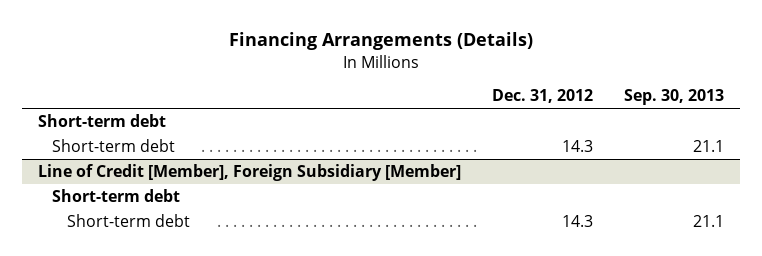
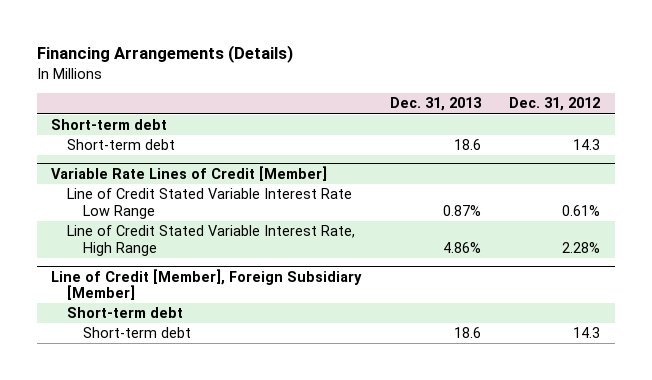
- | Dec. 31, 2012 | Sep. 30, 2013
+ | Dec. 31, 2013 | Dec. 31, 2012
+ Variable Rate Lines of Credit [Member]
+ Line of Credit Stated Variable Interest Rate Low Range | 0.87% | 0.61%
+ Line of Credit Stated Variable Interest Rate, High Range | 4.86% | 2.28%

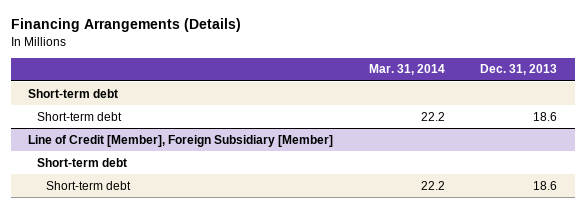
- | Dec. 31, 2013 | Dec. 31, 2012
+ | Mar. 31, 2014 | Dec. 31, 2013
- Variable Rate Lines of Credit [Member]
- Line of Credit Stated Variable Interest Rate Low Range | 0.87% | 0.61%
- Line of Credit Stated Variable Interest Rate, High Range | 4.86% | 2.28%

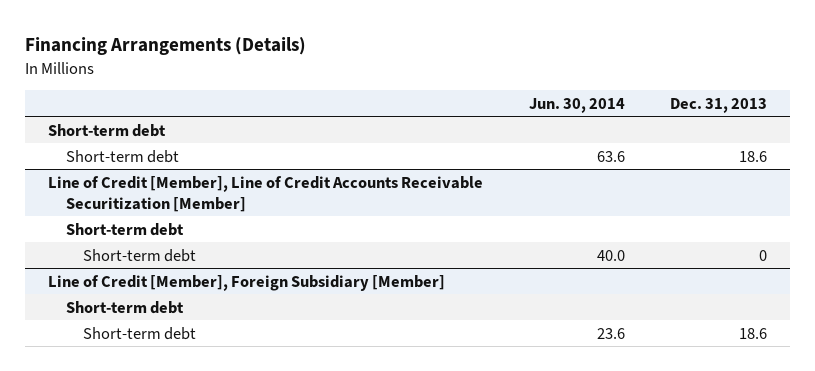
- | Mar. 31, 2014 | Dec. 31, 2013
+ | Jun. 30, 2014 | Dec. 31, 2013
+ Line of Credit [Member], Line of Credit Accounts Receivable Securitization [Member]
+ Short-term debt
+ Short-term debt | 40.0 | 0

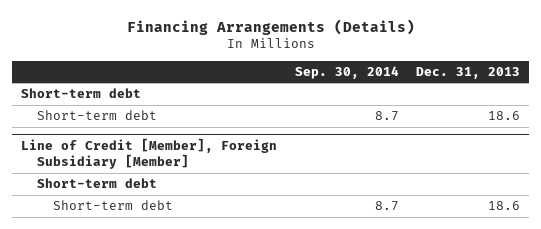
- | Jun. 30, 2014 | Dec. 31, 2013
+ | Sep. 30, 2014 | Dec. 31, 2013
- Line of Credit [Member], Line of Credit Accounts Receivable Securitization [Member]
- Short-term debt
- Short-term debt | 40.0 | 0

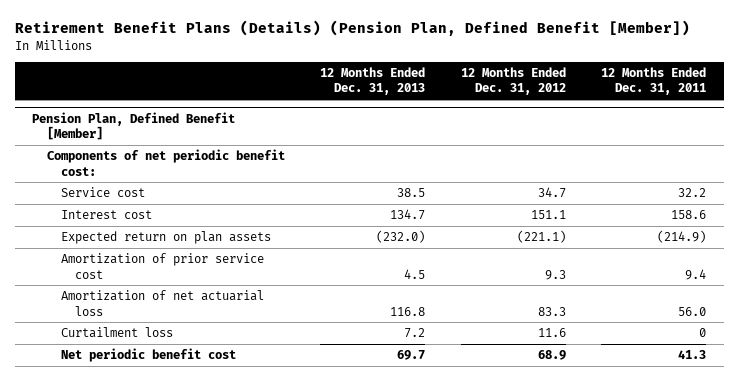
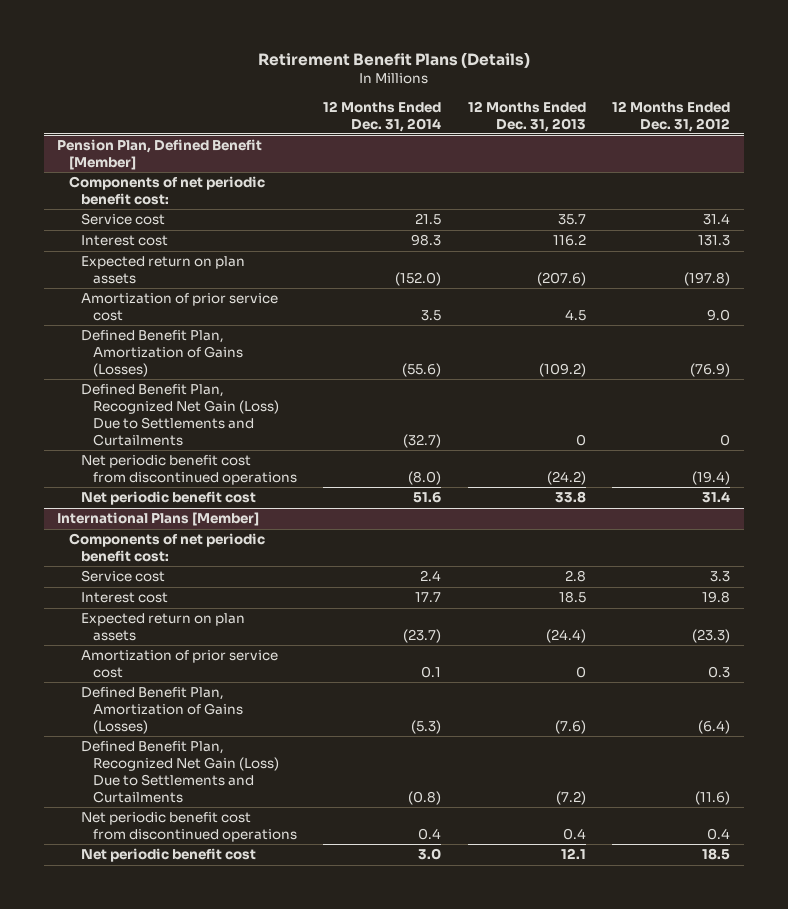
- Retirement Benefit Plans (Details) (Pension Plan, Defined Benefit [Member])
+ Retirement Benefit Plans (Details)
- | 12 Months Ended Dec. 31, 2013 | 12 Months Ended Dec. 31, 2012 | 12 Months Ended Dec. 31, 2011
+ | 12 Months Ended Dec. 31, 2014 | 12 Months Ended Dec. 31, 2013 | 12 Months Ended Dec. 31, 2012
@ Pension Plan, Defined Benefit [Member]
- Service cost | 38.5 | 34.7 | 32.2
- Interest cost | 134.7 | 151.1 | 158.6
- Expected return on plan assets | (232.0) | (221.1) | (214.9)
- Amortization of prior service cost | 4.5 | 9.3 | 9.4
- Amortization of net actuarial loss | 116.8 | 83.3 | 56.0
- Curtailment loss | 7.2 | 11.6 | 0
- Net periodic benefit cost | 69.7 | 68.9 | 41.3
+ Service cost | 21.5 | 35.7 | 31.4
+ Interest cost | 98.3 | 116.2 | 131.3
+ Expected return on plan assets | (152.0) | (207.6) | (197.8)
+ Amortization of prior service cost | 3.5 | 4.5 | 9.0
+ Defined Benefit Plan, Amortization of Gains (Losses) | (55.6) | (109.2) | (76.9)
+ Defined Benefit Plan, Recognized Net Gain (Loss) Due to Settlements and Curtailments | (32.7) | 0 | 0
+ Net periodic benefit cost from discontinued operations | (8.0) | (24.2) | (19.4)
+ Net periodic benefit cost | 51.6 | 33.8 | 31.4
+ International Plans [Member]
+ Components of net periodic benefit cost:
+ Service cost | 2.4 | 2.8 | 3.3
+ Interest cost | 17.7 | 18.5 | 19.8
+ Expected return on plan assets | (23.7) | (24.4) | (23.3)
+ Amortization of prior service cost | 0.1 | 0 | 0.3
+ Defined Benefit Plan, Amortization of Gains (Losses) | (5.3) | (7.6) | (6.4)
+ Defined Benefit Plan, Recognized Net Gain (Loss) Due to Settlements and Curtailments | (0.8) | (7.2) | (11.6)
+ Net periodic benefit cost from discontinued operations | 0.4 | 0.4 | 0.4
+ Net periodic benefit cost | 3.0 | 12.1 | 18.5

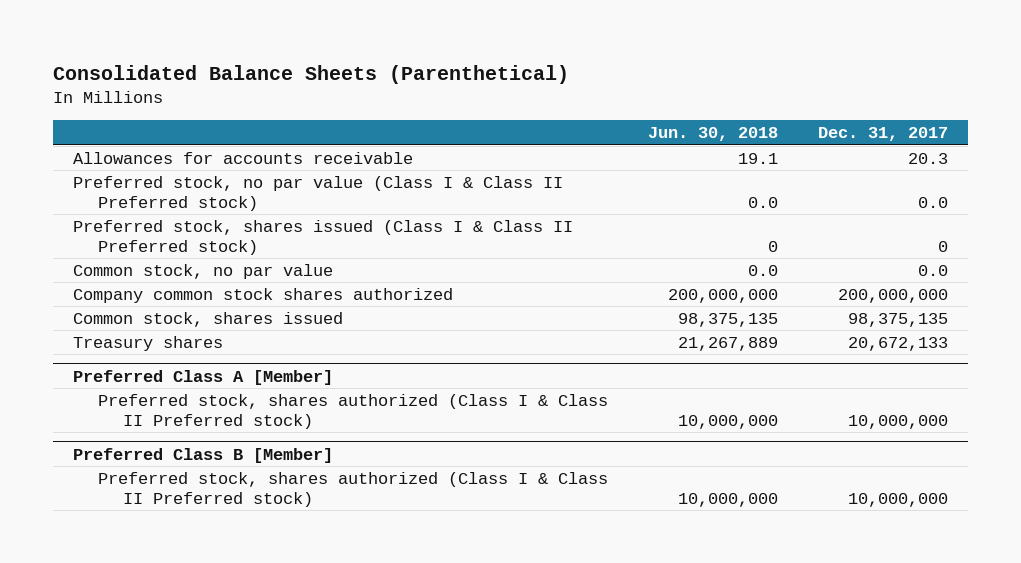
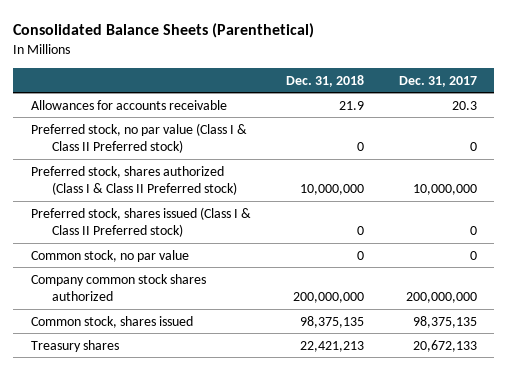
- | Jun. 30, 2018 | Dec. 31, 2017
+ | Dec. 31, 2018 | Dec. 31, 2017
- Preferred stock, no par value (Class I & Class II Preferred stock) | 0.0 | 0.0
+ Preferred stock, no par value (Class I & Class II Preferred stock) | 0 | 0
+ Preferred stock, shares authorized (Class I & Class II Preferred stock) | 10,000,000 | 10,000,000
- Common stock, no par value | 0.0 | 0.0
+ Common stock, no par value | 0 | 0
- Preferred Class A [Member]
- Preferred stock, shares authorized (Class I & Class II Preferred stock) | 10,000,000 | 10,000,000
- Preferred Class B [Member]
- Preferred stock, shares authorized (Class I & Class II Preferred stock) | 10,000,000 | 10,000,000

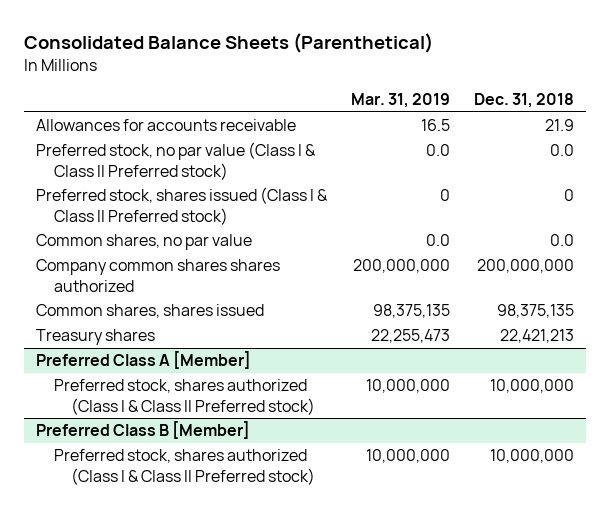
- | Dec. 31, 2018 | Dec. 31, 2017
+ | Mar. 31, 2019 | Dec. 31, 2018
- Preferred stock, no par value (Class I & Class II Preferred stock) | 0 | 0
- Preferred stock, shares authorized (Class I & Class II Preferred stock) | 10,000,000 | 10,000,000
+ Preferred stock, no par value (Class I & Class II Preferred stock) | 0.0 | 0.0
- Common stock, no par value | 0 | 0
- Company common stock shares authorized | 200,000,000 | 200,000,000
- Common stock, shares issued | 98,375,135 | 98,375,135
+ Common shares, no par value | 0.0 | 0.0
+ Company common shares shares authorized | 200,000,000 | 200,000,000
+ Common shares, shares issued | 98,375,135 | 98,375,135
+ Preferred Class A [Member]
+ Preferred stock, shares authorized (Class I & Class II Preferred stock) | 10,000,000 | 10,000,000
+ Preferred Class B [Member]
+ Preferred stock, shares authorized (Class I & Class II Preferred stock) | 10,000,000 | 10,000,000

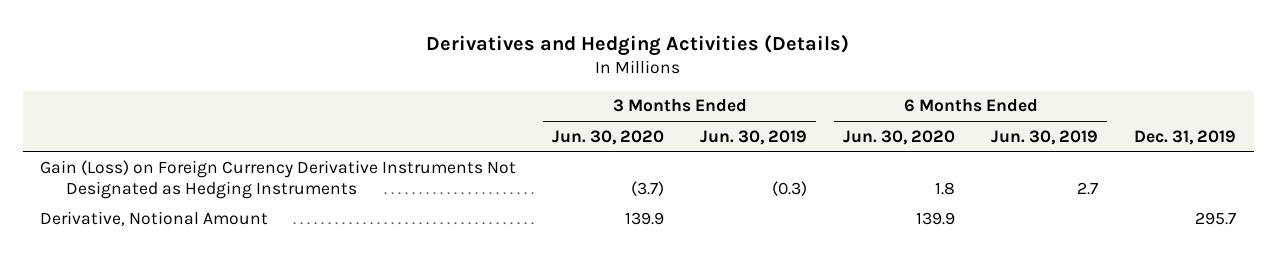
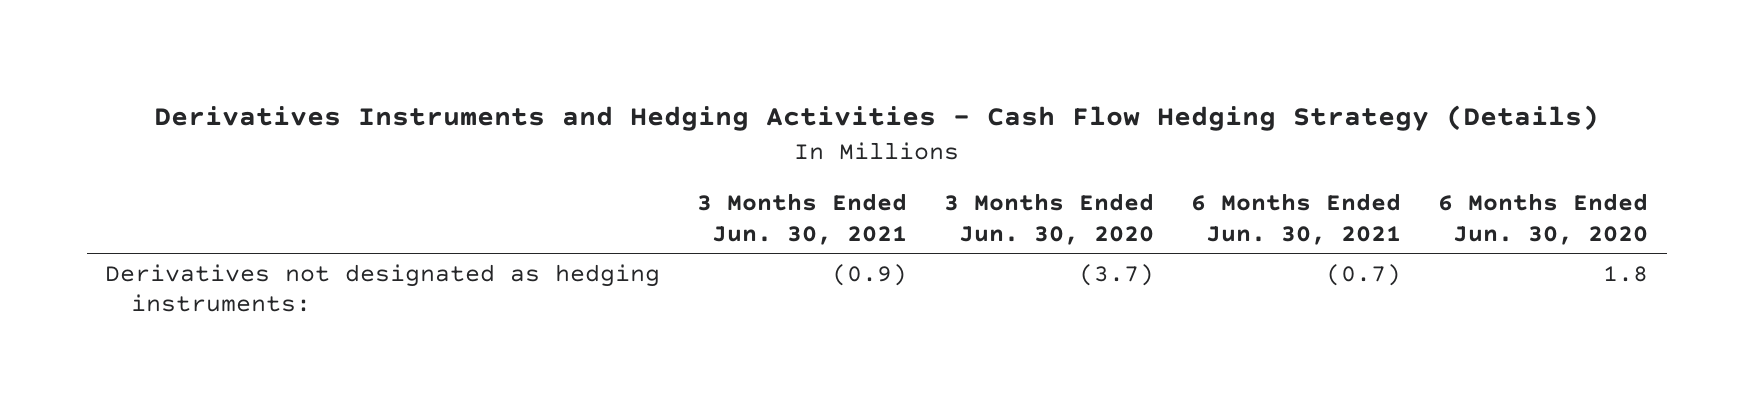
- Derivatives and Hedging Activities (Details)
+ Derivatives Instruments and Hedging Activities - Cash Flow Hedging Strategy (Details)
- | 3 Months Ended Jun. 30, 2020 | 3 Months Ended Jun. 30, 2019 | 6 Months Ended Jun. 30, 2020 | 6 Months Ended Jun. 30, 2019 | Dec. 31, 2019
+ | 3 Months Ended Jun. 30, 2021 | 3 Months Ended Jun. 30, 2020 | 6 Months Ended Jun. 30, 2021 | 6 Months Ended Jun. 30, 2020
- Gain (Loss) on Foreign Currency Derivative Instruments Not Designated as Hedging Instruments | (3.7) | (0.3) | 1.8 | 2.7 |
- Derivative, Notional Amount | 139.9 | | 139.9 | | 295.7
+ Derivatives not designated as hedging instruments: | (0.9) | (3.7) | (0.7) | 1.8

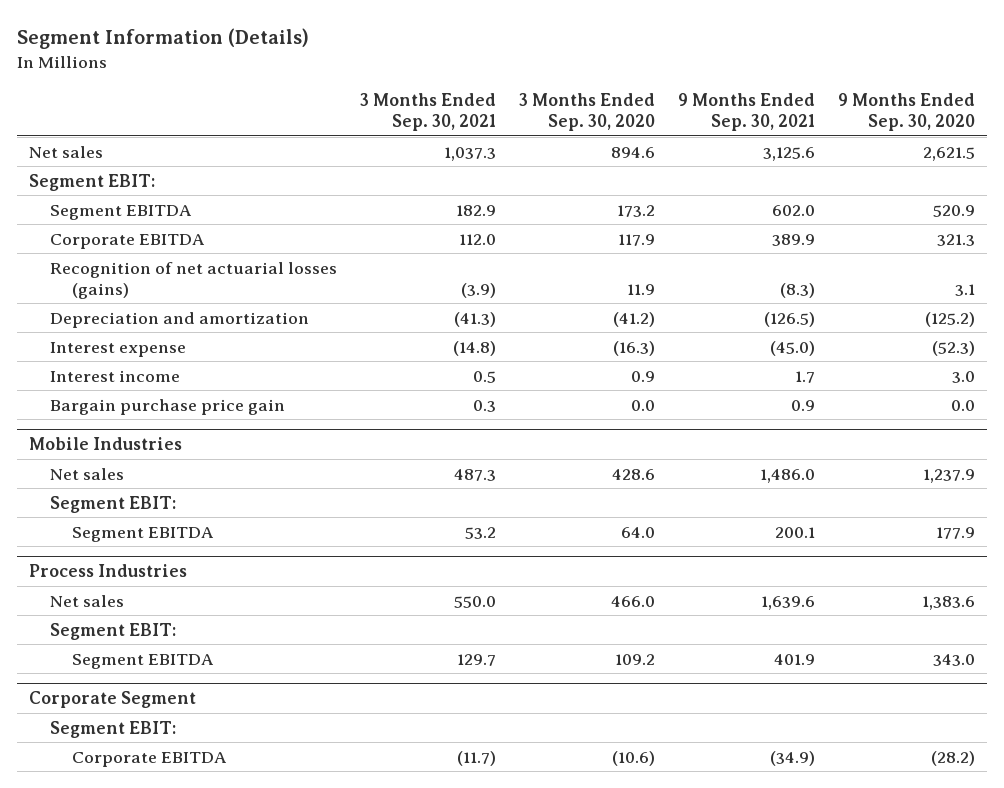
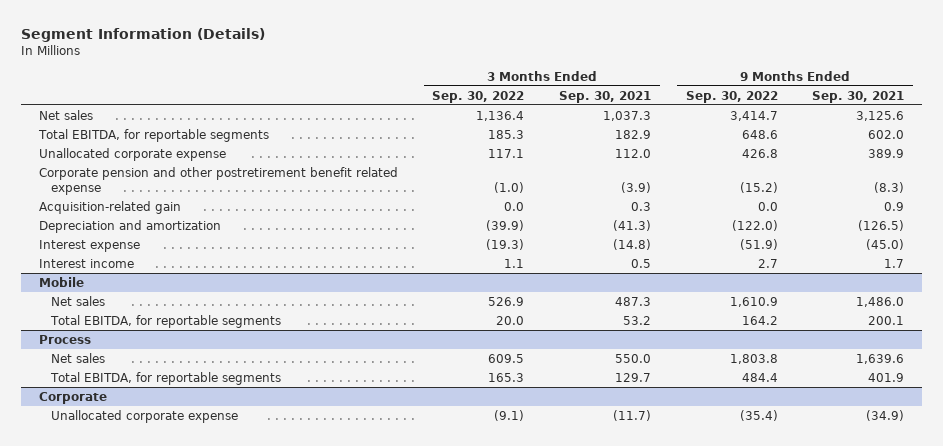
- | 3 Months Ended Sep. 30, 2021 | 3 Months Ended Sep. 30, 2020 | 9 Months Ended Sep. 30, 2021 | 9 Months Ended Sep. 30, 2020
+ | 3 Months Ended Sep. 30, 2022 | 3 Months Ended Sep. 30, 2021 | 9 Months Ended Sep. 30, 2022 | 9 Months Ended Sep. 30, 2021
- Segment EBIT:
- Segment EBITDA | 182.9 | 173.2 | 602.0 | 520.9
- Corporate EBITDA | 112.0 | 117.9 | 389.9 | 321.3
- Recognition of net actuarial losses (gains) | (3.9) | 11.9 | (8.3) | 3.1
+ Total EBITDA, for reportable segments | 185.3 | 182.9 | 648.6 | 602.0
+ Unallocated corporate expense | 117.1 | 112.0 | 426.8 | 389.9
+ Corporate pension and other postretirement benefit related expense | (1.0) | (3.9) | (15.2) | (8.3)
+ Acquisition-related gain | 0.0 | 0.3 | 0.0 | 0.9
- Bargain purchase price gain | 0.3 | 0.0 | 0.9 | 0.0
- Mobile Industries
+ Mobile
- Segment EBIT:
- Segment EBITDA | 53.2 | 64.0 | 200.1 | 177.9
- Process Industries
+ Total EBITDA, for reportable segments | 20.0 | 53.2 | 164.2 | 200.1
+ Process
- Segment EBIT:
- Segment EBITDA | 129.7 | 109.2 | 401.9 | 343.0
- Corporate Segment
- Segment EBIT:
- Corporate EBITDA | (11.7) | (10.6) | (34.9) | (28.2)
+ Total EBITDA, for reportable segments | 165.3 | 129.7 | 484.4 | 401.9
+ Corporate
+ Unallocated corporate expense | (9.1) | (11.7) | (35.4) | (34.9)

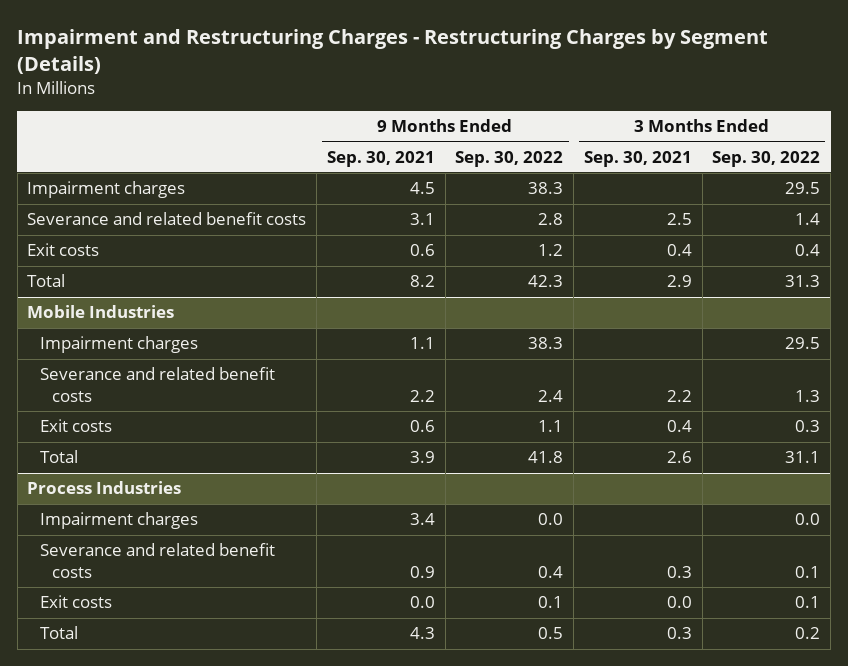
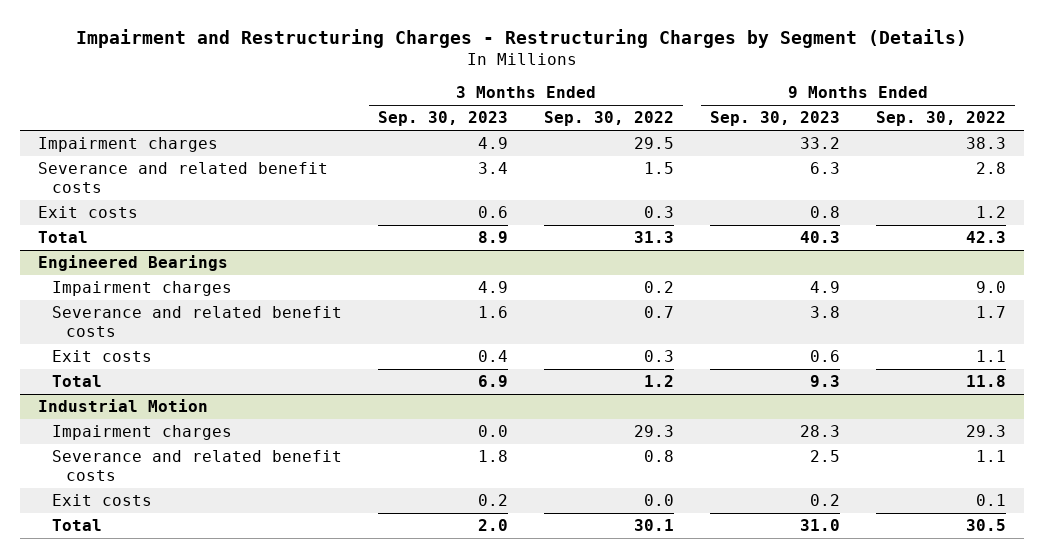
- | 9 Months Ended Sep. 30, 2021 | 9 Months Ended Sep. 30, 2022 | 3 Months Ended Sep. 30, 2021 | 3 Months Ended Sep. 30, 2022
+ | 3 Months Ended Sep. 30, 2023 | 3 Months Ended Sep. 30, 2022 | 9 Months Ended Sep. 30, 2023 | 9 Months Ended Sep. 30, 2022
- Severance and related benefit costs | 3.1 | 2.8 | 2.5 | 1.4
- Exit costs | 0.6 | 1.2 | 0.4 | 0.4
+ Severance and related benefit costs | 3.4 | 1.5 | 6.3 | 2.8
+ Exit costs | 0.6 | 0.3 | 0.8 | 1.2
- Mobile Industries
- Impairment charges | 1.1 | 38.3 | | 29.5
- Severance and related benefit costs | 2.2 | 2.4 | 2.2 | 1.3
+ Engineered Bearings
+ Impairment charges | 4.9 | 0.2 | 4.9 | 9.0
+ Severance and related benefit costs | 1.6 | 0.7 | 3.8 | 1.7
- Total | 3.9 | 41.8 | 2.6 | 31.1
- Process Industries
- Impairment charges | 3.4 | 0.0 | | 0.0
- Severance and related benefit costs | 0.9 | 0.4 | 0.3 | 0.1
- Exit costs | 0.0 | 0.1 | 0.0 | 0.1
- Total | 4.3 | 0.5 | 0.3 | 0.2
+ Total | 6.9 | 1.2 | 9.3 | 11.8
+ Industrial Motion
+ Impairment charges | 0.0 | 29.3 | 28.3 | 29.3
+ Severance and related benefit costs | 1.8 | 0.8 | 2.5 | 1.1
+ Exit costs | 0.2 | 0.0 | 0.2 | 0.1
+ Total | 2.0 | 30.1 | 31.0 | 30.5

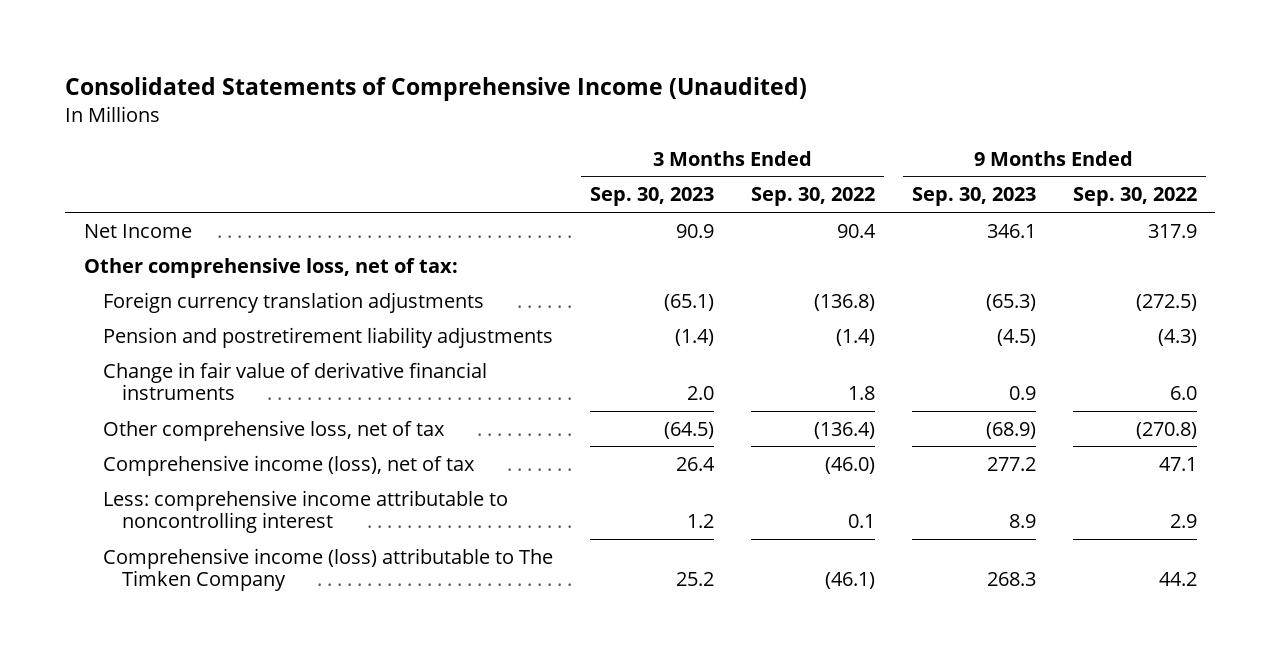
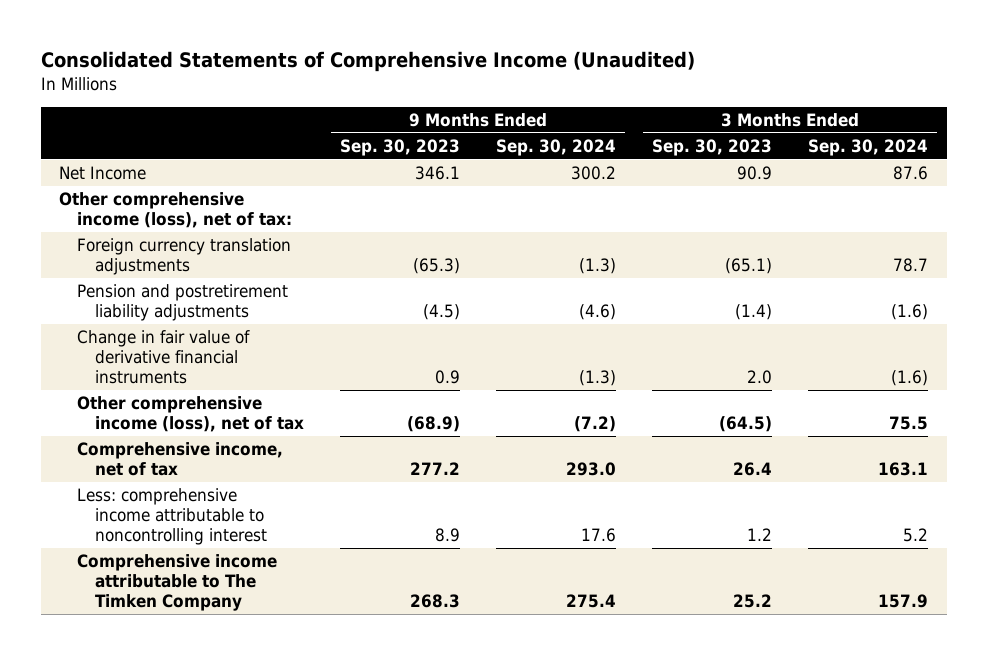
- | 3 Months Ended Sep. 30, 2023 | 3 Months Ended Sep. 30, 2022 | 9 Months Ended Sep. 30, 2023 | 9 Months Ended Sep. 30, 2022
+ | 9 Months Ended Sep. 30, 2023 | 9 Months Ended Sep. 30, 2024 | 3 Months Ended Sep. 30, 2023 | 3 Months Ended Sep. 30, 2024
- Other comprehensive loss, net of tax:
+ Other comprehensive income (loss), net of tax:
- Other comprehensive loss, net of tax | (64.5) | (136.4) | (68.9) | (270.8)
- Comprehensive income (loss), net of tax | 26.4 | (46.0) | 277.2 | 47.1
+ Other comprehensive income (loss), net of tax | (68.9) | (7.2) | (64.5) | 75.5
+ Comprehensive income, net of tax | 277.2 | 293.0 | 26.4 | 163.1
- Comprehensive income (loss) attributable to The Timken Company | 25.2 | (46.1) | 268.3 | 44.2
+ Comprehensive income attributable to The Timken Company | 268.3 | 275.4 | 25.2 | 157.9

